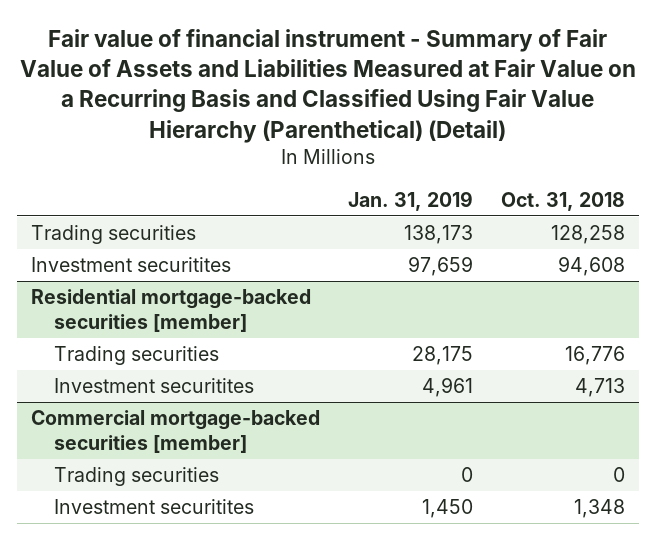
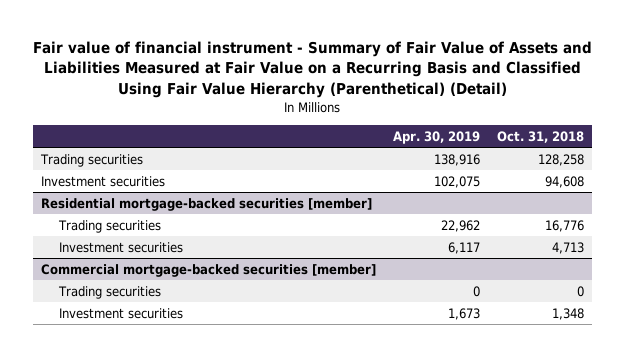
- | Jan. 31, 2019 | Oct. 31, 2018
+ | Apr. 30, 2019 | Oct. 31, 2018
- Investment securitites | 97,659 | 94,608
+ Investment securities | 102,075 | 94,608
@ Residential mortgage-backed securities [member]
- Investment securitites | 4,961 | 4,713
+ Investment securities | 6,117 | 4,713
@ Commercial mortgage-backed securities [member]
- Investment securitites | 1,450 | 1,348
+ Investment securities | 1,673 | 1,348

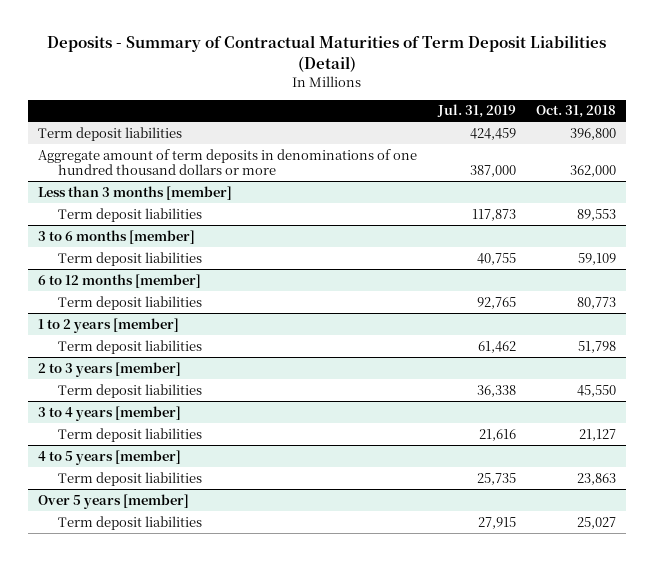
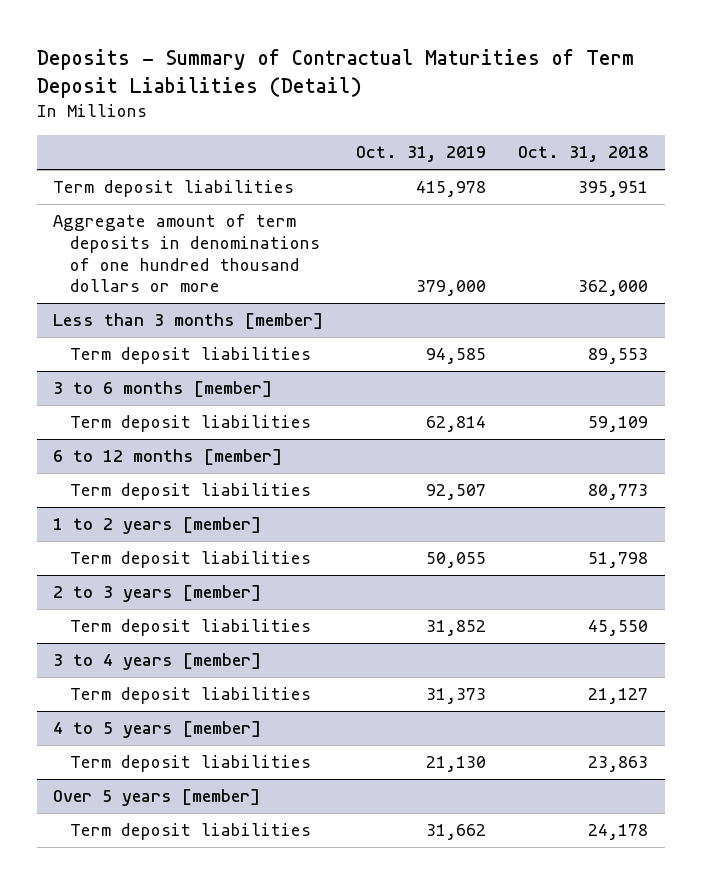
- | Jul. 31, 2019 | Oct. 31, 2018
+ | Oct. 31, 2019 | Oct. 31, 2018
- Term deposit liabilities | 424,459 | 396,800
+ Term deposit liabilities | 415,978 | 395,951
@ Over 5 years [member]
- Term deposit liabilities | 27,915 | 25,027
+ Term deposit liabilities | 31,662 | 24,178

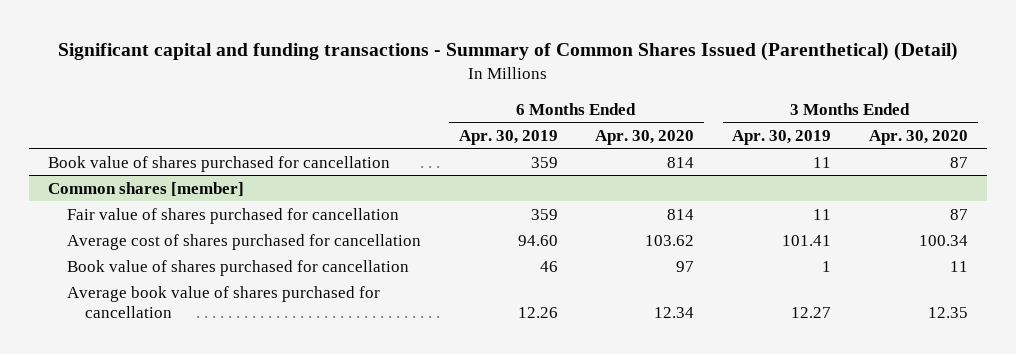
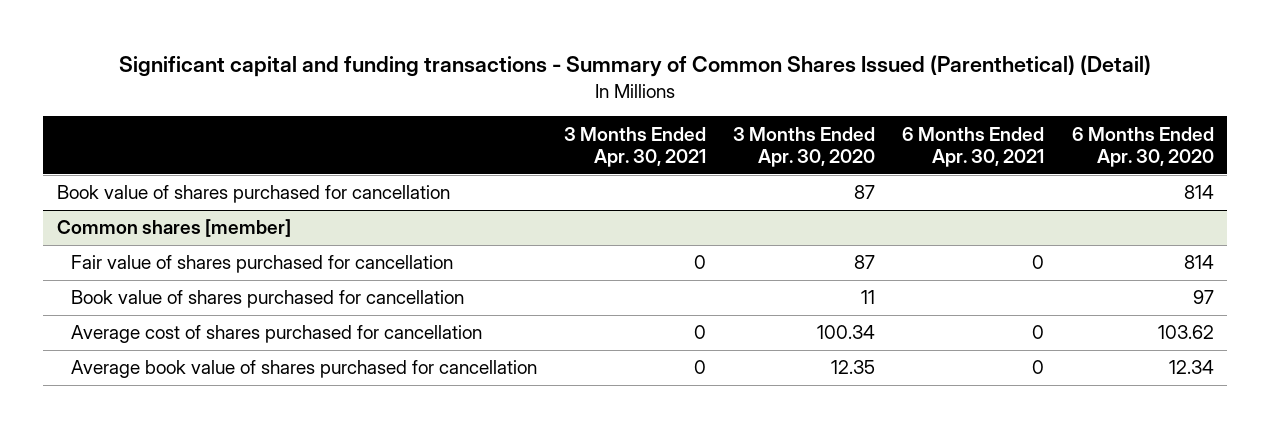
- | 6 Months Ended Apr. 30, 2019 | 6 Months Ended Apr. 30, 2020 | 3 Months Ended Apr. 30, 2019 | 3 Months Ended Apr. 30, 2020
+ | 3 Months Ended Apr. 30, 2021 | 3 Months Ended Apr. 30, 2020 | 6 Months Ended Apr. 30, 2021 | 6 Months Ended Apr. 30, 2020
@ Common shares [member]
moved down: Average cost of shares purchased for cancellation | 0 | 100.34 | 0 | 103.62

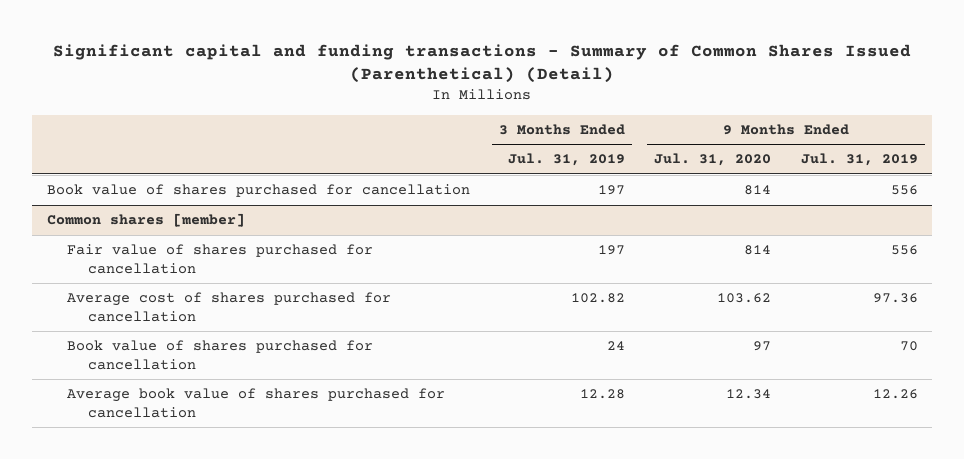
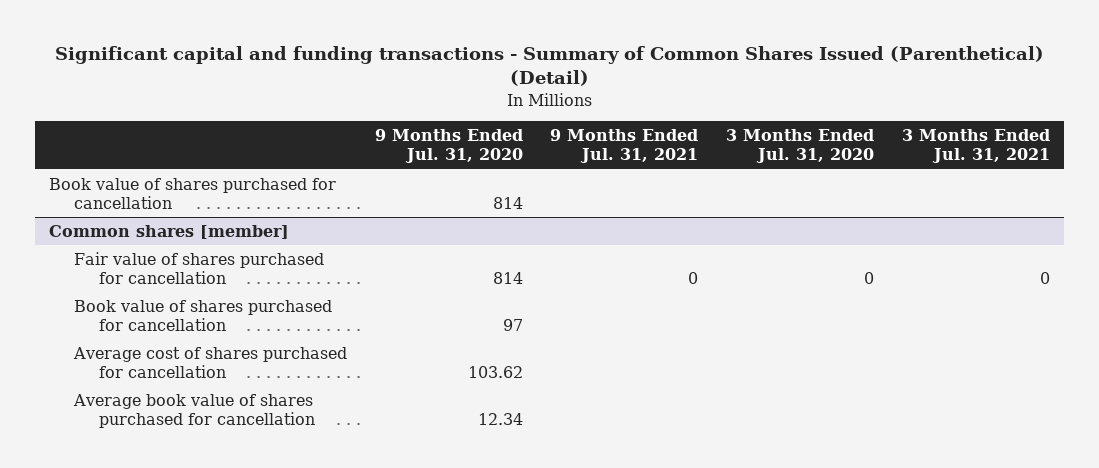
- | 3 Months Ended Jul. 31, 2019 | 9 Months Ended Jul. 31, 2020 | 9 Months Ended Jul. 31, 2019
+ | 9 Months Ended Jul. 31, 2020 | 9 Months Ended Jul. 31, 2021 | 3 Months Ended Jul. 31, 2020 | 3 Months Ended Jul. 31, 2021
@ Common shares [member]
moved down: Average cost of shares purchased for cancellation | 103.62 | | |

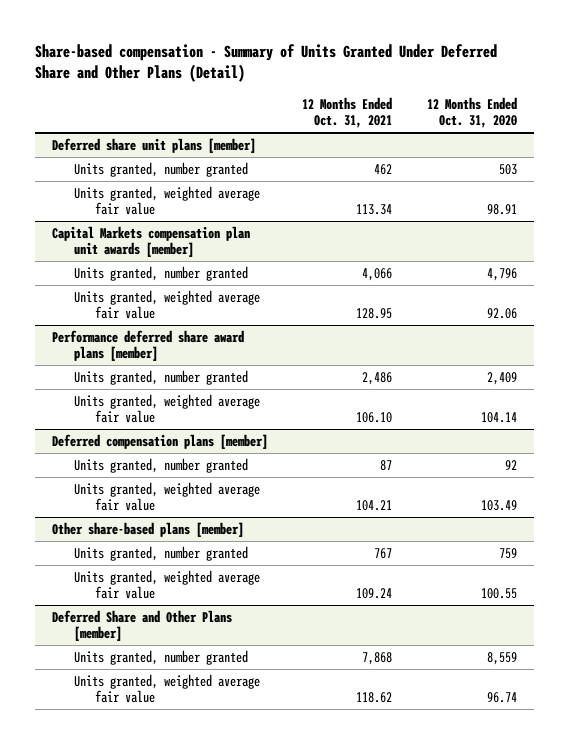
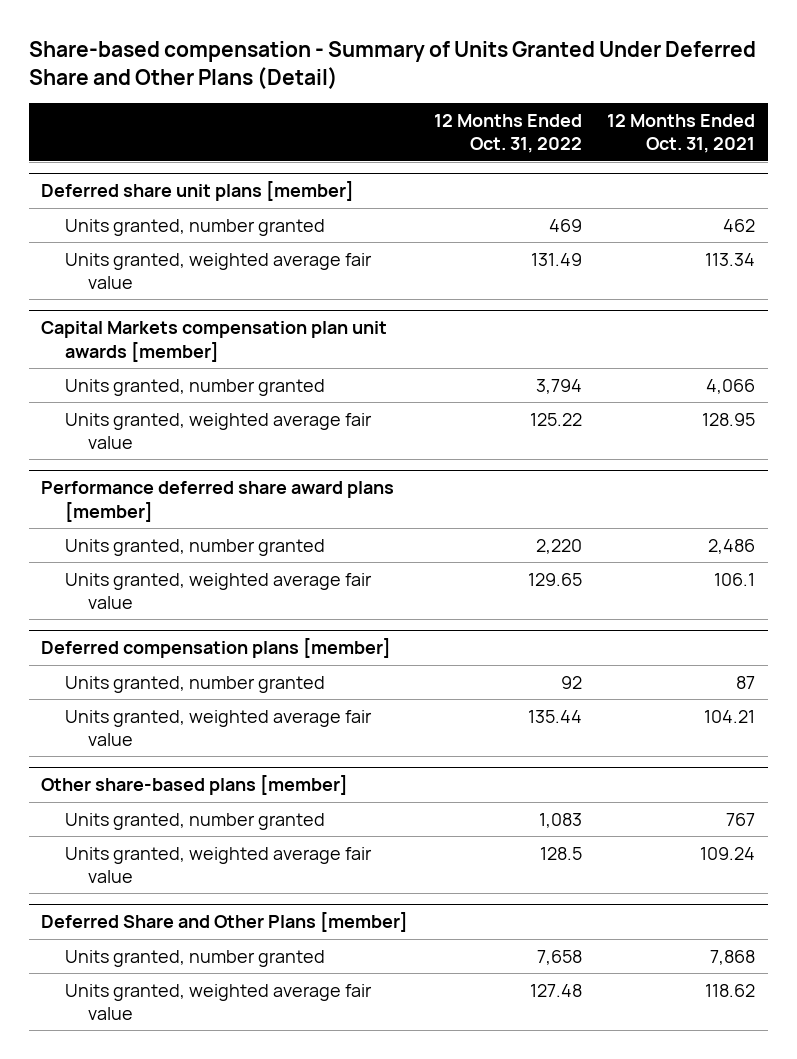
- | 12 Months Ended Oct. 31, 2021 | 12 Months Ended Oct. 31, 2020
+ | 12 Months Ended Oct. 31, 2022 | 12 Months Ended Oct. 31, 2021
@ Performance deferred share award plans [member]
- Units granted, weighted average fair value | 106.10 | 104.14
+ Units granted, weighted average fair value | 129.65 | 106.1

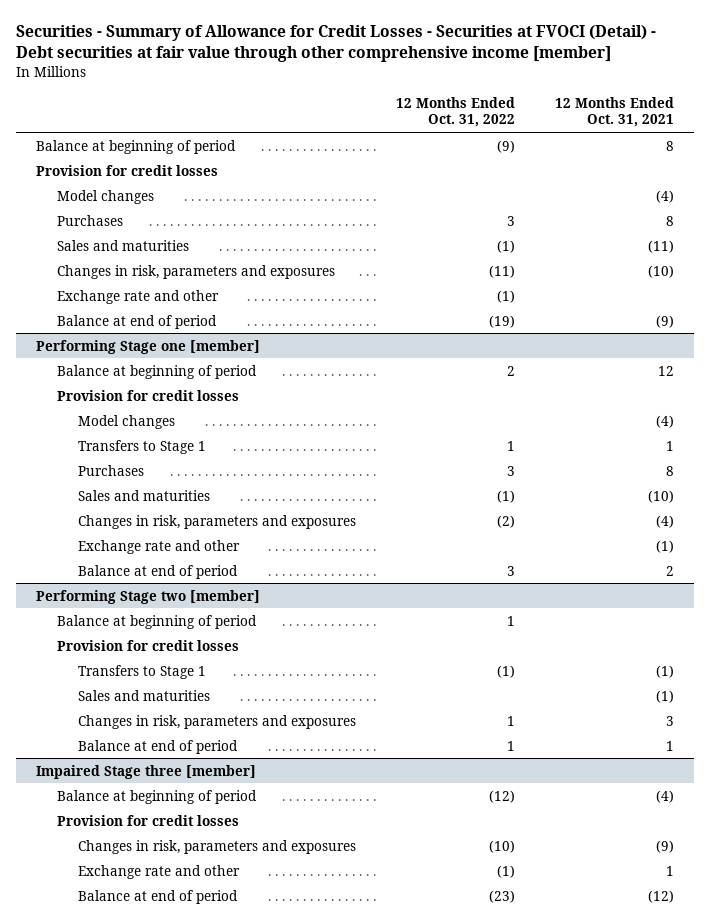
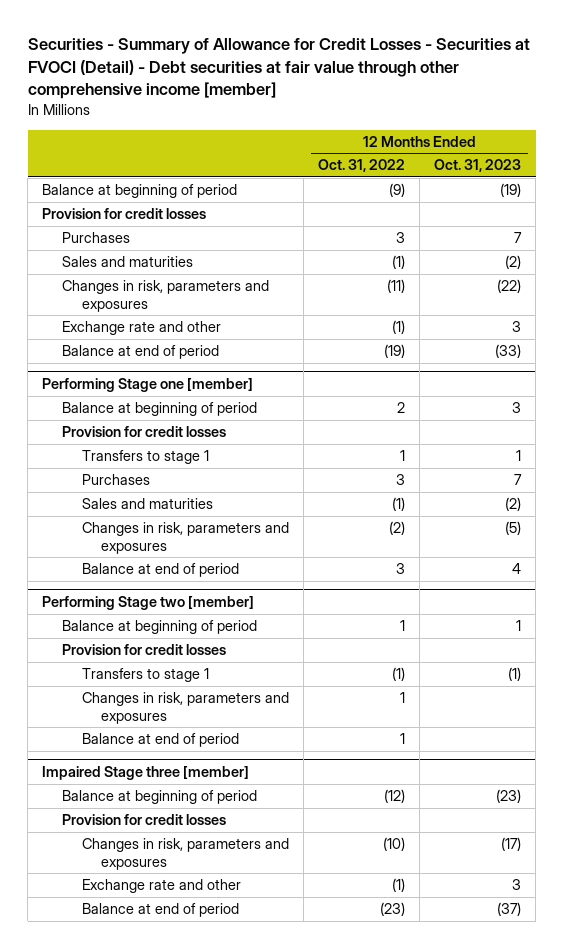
- | 12 Months Ended Oct. 31, 2022 | 12 Months Ended Oct. 31, 2021
+ | 12 Months Ended Oct. 31, 2022 | 12 Months Ended Oct. 31, 2023
- Model changes | | (4)
@ Performing Stage one [member]
- Model changes | | (4)
- Transfers to Stage 1 | 1 | 1
+ Transfers to stage 1 | 1 | 1
- Exchange rate and other | | (1)
@ Performing Stage two [member]
- Transfers to Stage 1 | (1) | (1)
- Sales and maturities | | (1)
+ Transfers to stage 1 | (1) | (1)

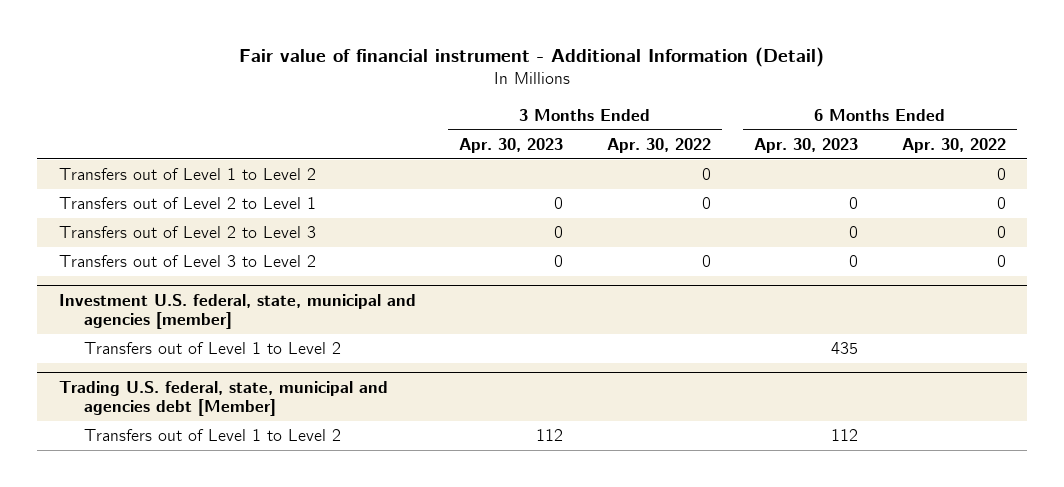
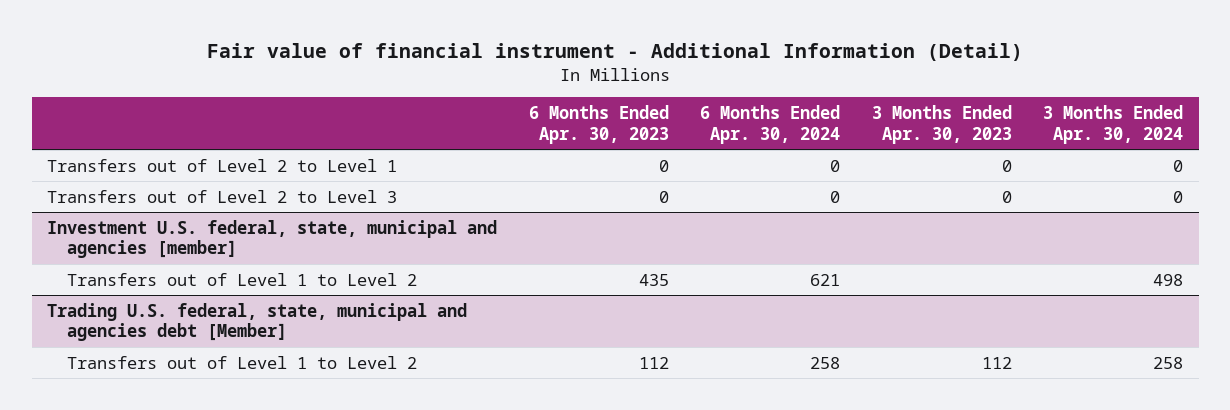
- | 3 Months Ended Apr. 30, 2023 | 3 Months Ended Apr. 30, 2022 | 6 Months Ended Apr. 30, 2023 | 6 Months Ended Apr. 30, 2022
+ | 6 Months Ended Apr. 30, 2023 | 6 Months Ended Apr. 30, 2024 | 3 Months Ended Apr. 30, 2023 | 3 Months Ended Apr. 30, 2024
- Transfers out of Level 1 to Level 2 | | 0 | | 0
- Transfers out of Level 3 to Level 2 | 0 | 0 | 0 | 0

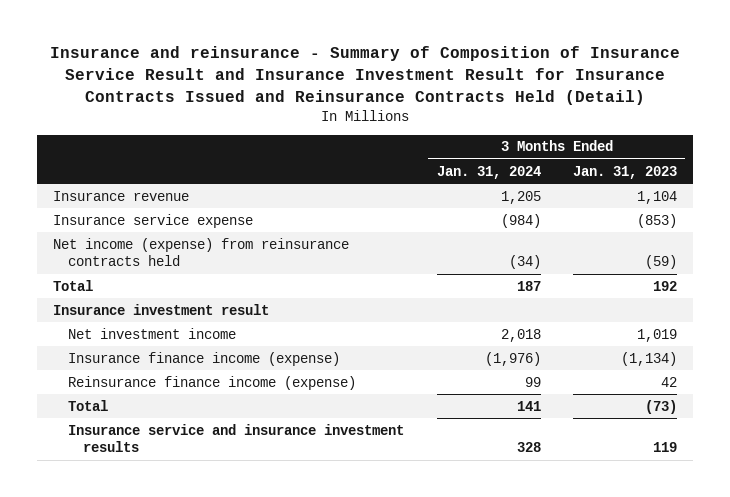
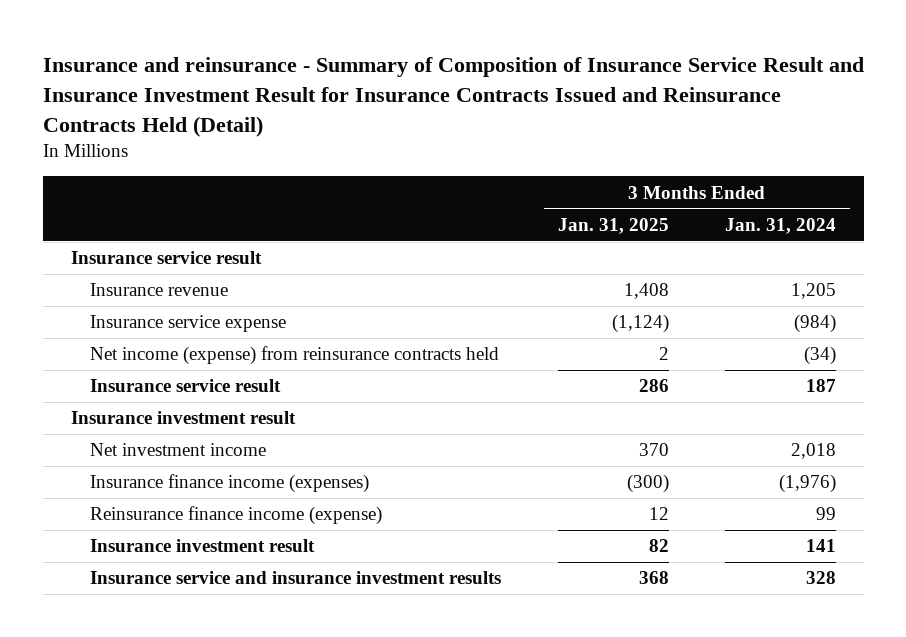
- | 3 Months Ended Jan. 31, 2024 | 3 Months Ended Jan. 31, 2023
+ | 3 Months Ended Jan. 31, 2025 | 3 Months Ended Jan. 31, 2024
+ Insurance service result
- Total | 187 | 192
+ Insurance service result | 286 | 187
- Insurance finance income (expense) | (1,976) | (1,134)
+ Insurance finance income (expenses) | (300) | (1,976)
- Total | 141 | (73)
+ Insurance investment result | 82 | 141

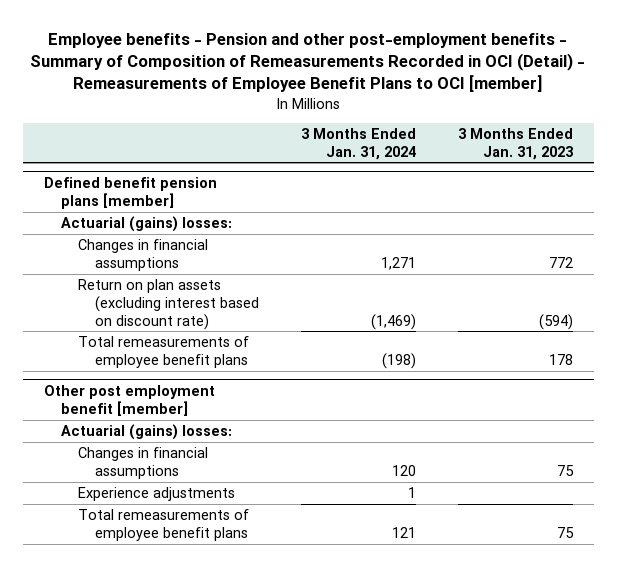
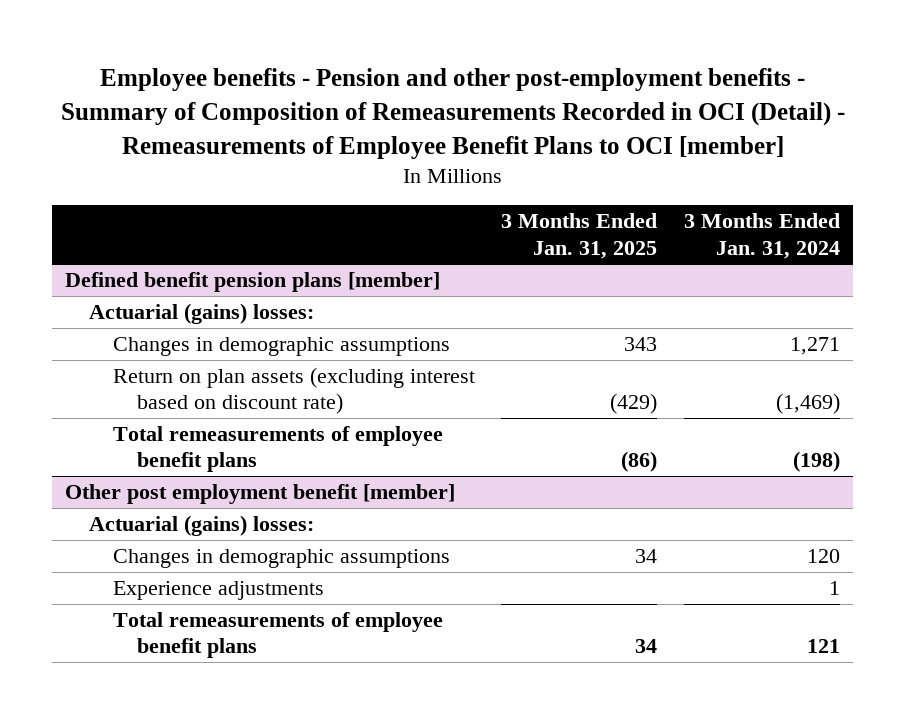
- | 3 Months Ended Jan. 31, 2024 | 3 Months Ended Jan. 31, 2023
+ | 3 Months Ended Jan. 31, 2025 | 3 Months Ended Jan. 31, 2024
@ Defined benefit pension plans [member]
- Changes in financial assumptions | 1,271 | 772
+ Changes in demographic assumptions | 343 | 1,271
@ Other post employment benefit [member]
- Changes in financial assumptions | 120 | 75
+ Changes in demographic assumptions | 34 | 120

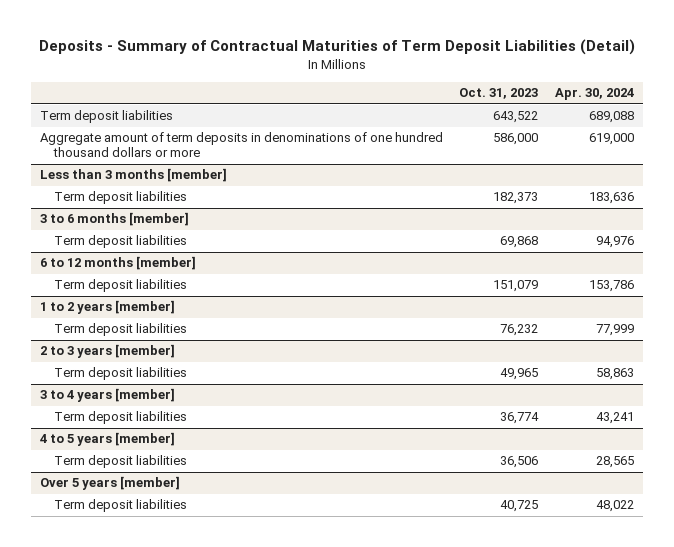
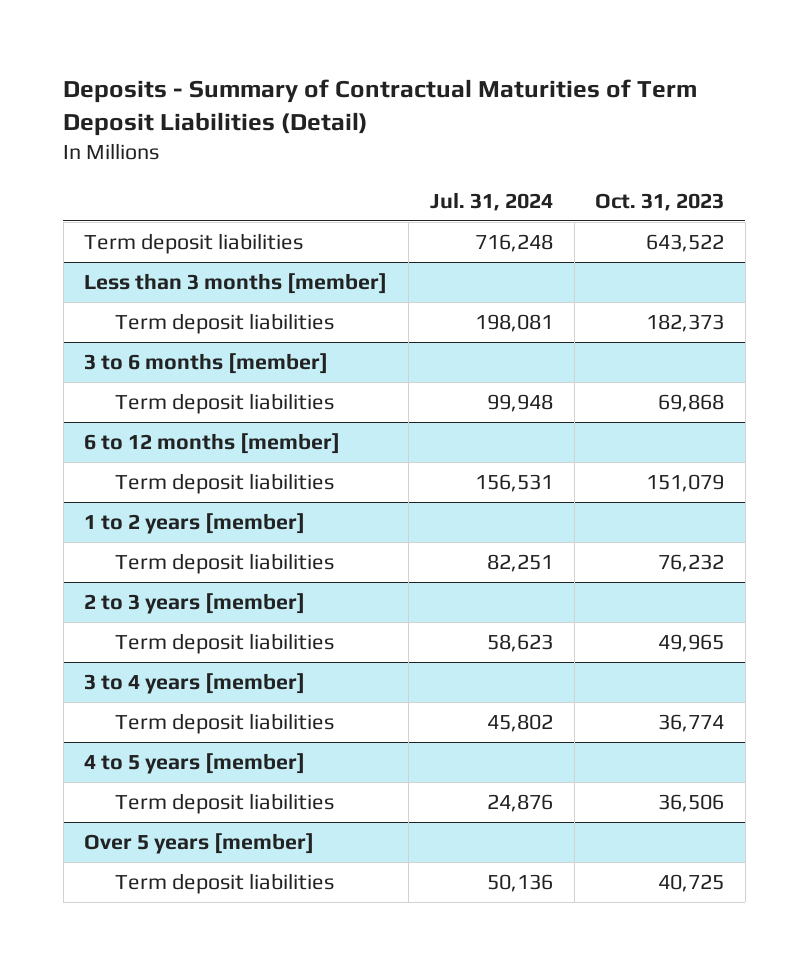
- | Oct. 31, 2023 | Apr. 30, 2024
+ | Jul. 31, 2024 | Oct. 31, 2023
- Aggregate amount of term deposits in denominations of one hundred thousand dollars or more | 586,000 | 619,000

